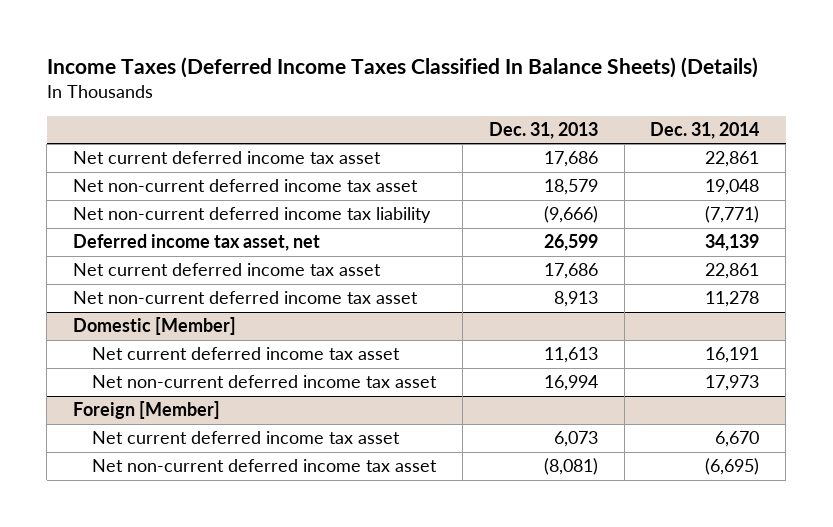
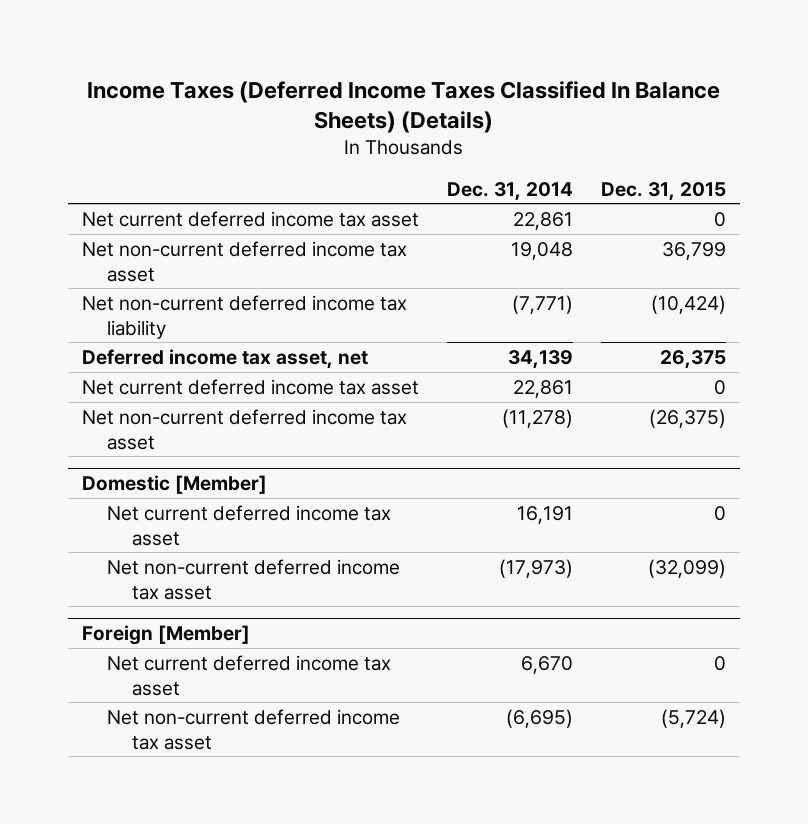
- | Dec. 31, 2013 | Dec. 31, 2014
+ | Dec. 31, 2014 | Dec. 31, 2015
- Net non-current deferred income tax asset | 8,913 | 11,278
+ Net non-current deferred income tax asset | (11,278) | (26,375)
@ Domestic [Member]
- Net non-current deferred income tax asset | 16,994 | 17,973
+ Net non-current deferred income tax asset | (17,973) | (32,099)

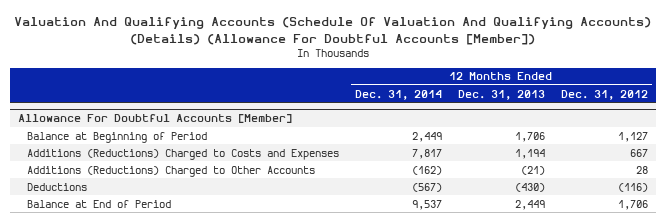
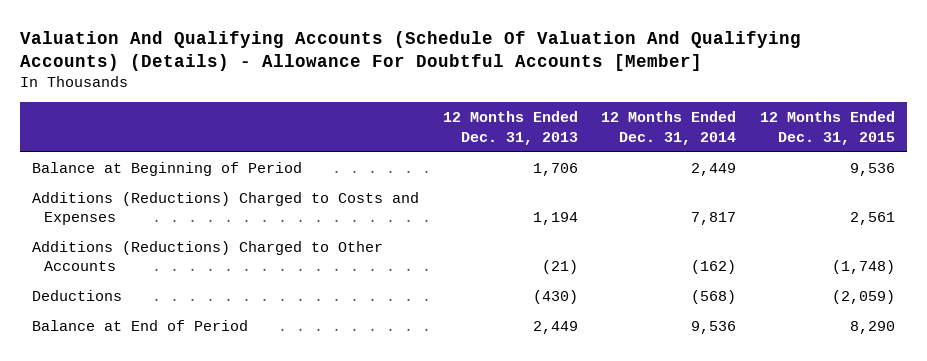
- Valuation And Qualifying Accounts (Schedule Of Valuation And Qualifying Accounts) (Details) (Allowance For Doubtful Accounts [Member])
+ Valuation And Qualifying Accounts (Schedule Of Valuation And Qualifying Accounts) (Details) - Allowance For Doubtful Accounts [Member]
- | 12 Months Ended Dec. 31, 2014 | 12 Months Ended Dec. 31, 2013 | 12 Months Ended Dec. 31, 2012
+ | 12 Months Ended Dec. 31, 2013 | 12 Months Ended Dec. 31, 2014 | 12 Months Ended Dec. 31, 2015
- Allowance For Doubtful Accounts [Member]
- Deductions | (567) | (430) | (116)
- Balance at End of Period | 9,537 | 2,449 | 1,706
+ Deductions | (430) | (568) | (2,059)
+ Balance at End of Period | 2,449 | 9,536 | 8,290

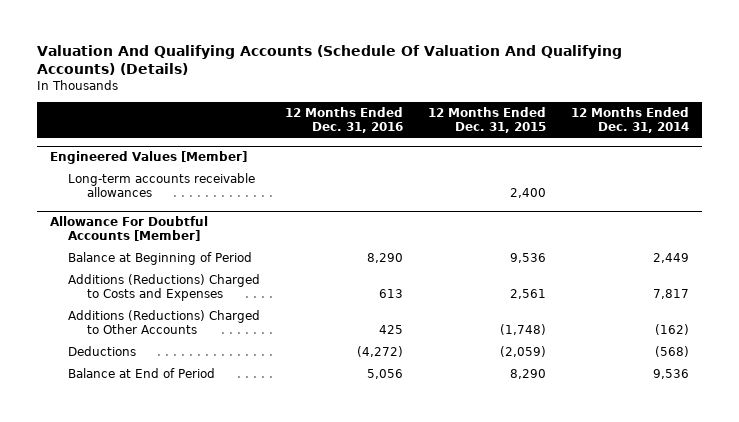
- Valuation And Qualifying Accounts (Schedule Of Valuation And Qualifying Accounts) (Details) - Allowance For Doubtful Accounts [Member]
+ Valuation And Qualifying Accounts (Schedule Of Valuation And Qualifying Accounts) (Details)
- | 12 Months Ended Dec. 31, 2013 | 12 Months Ended Dec. 31, 2014 | 12 Months Ended Dec. 31, 2015
+ | 12 Months Ended Dec. 31, 2016 | 12 Months Ended Dec. 31, 2015 | 12 Months Ended Dec. 31, 2014
+ Engineered Values [Member]
+ Long-term accounts receivable allowances | | 2,400 |
+ Allowance For Doubtful Accounts [Member]

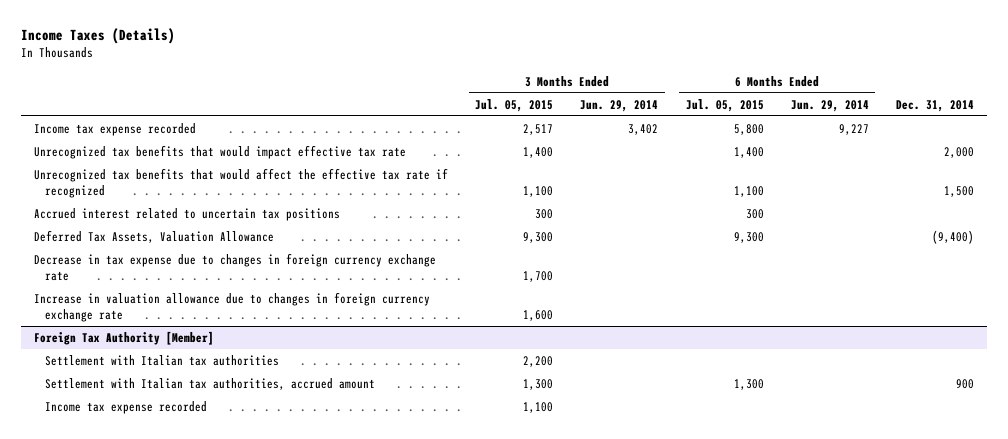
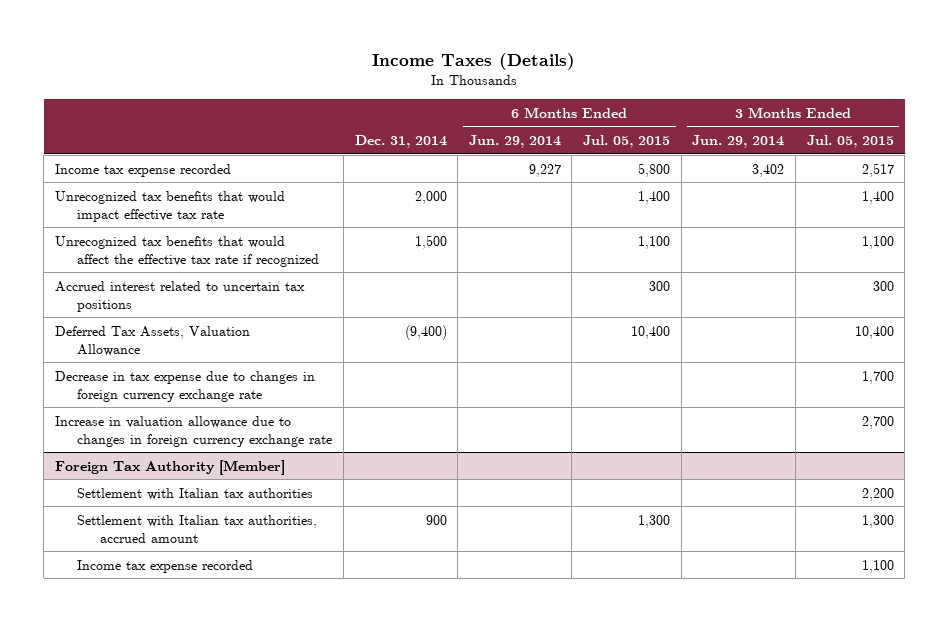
- | 3 Months Ended Jul. 05, 2015 | 3 Months Ended Jun. 29, 2014 | 6 Months Ended Jul. 05, 2015 | 6 Months Ended Jun. 29, 2014 | Dec. 31, 2014
+ | Dec. 31, 2014 | 6 Months Ended Jun. 29, 2014 | 6 Months Ended Jul. 05, 2015 | 3 Months Ended Jun. 29, 2014 | 3 Months Ended Jul. 05, 2015
- Deferred Tax Assets, Valuation Allowance | 9,300 | | 9,300 | | (9,400)
+ Deferred Tax Assets, Valuation Allowance | (9,400) | | 10,400 | | 10,400
- Increase in valuation allowance due to changes in foreign currency exchange rate | 1,600 | | | |
+ Increase in valuation allowance due to changes in foreign currency exchange rate | | | | | 2,700

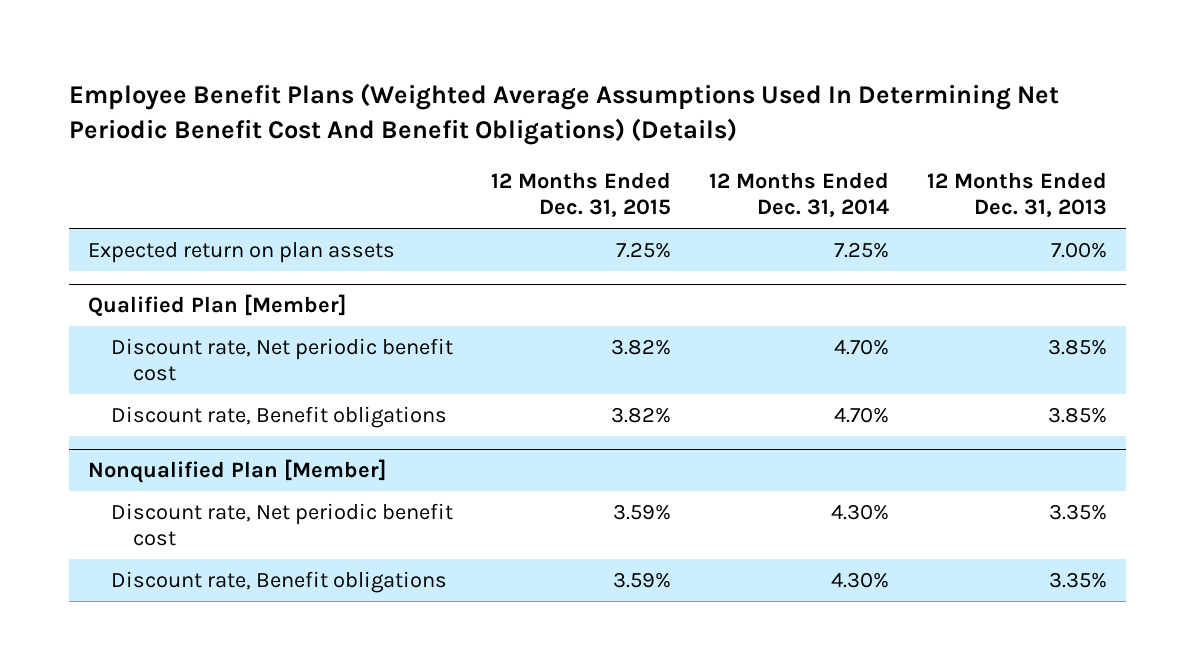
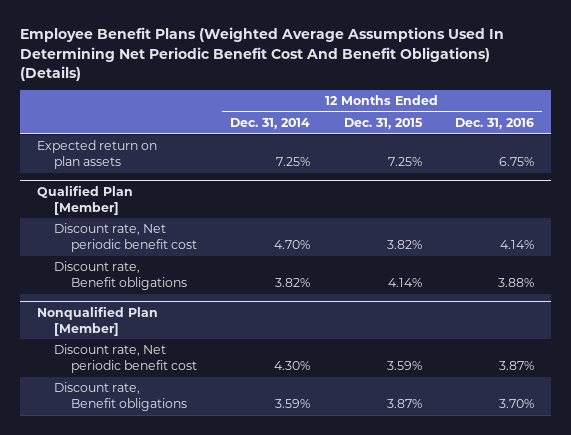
- | 12 Months Ended Dec. 31, 2015 | 12 Months Ended Dec. 31, 2014 | 12 Months Ended Dec. 31, 2013
+ | 12 Months Ended Dec. 31, 2014 | 12 Months Ended Dec. 31, 2015 | 12 Months Ended Dec. 31, 2016
@ Qualified Plan [Member]
- Discount rate, Benefit obligations | 3.82% | 4.70% | 3.85%
+ Discount rate, Benefit obligations | 3.82% | 4.14% | 3.88%
@ Nonqualified Plan [Member]
- Discount rate, Benefit obligations | 3.59% | 4.30% | 3.35%
+ Discount rate, Benefit obligations | 3.59% | 3.87% | 3.70%

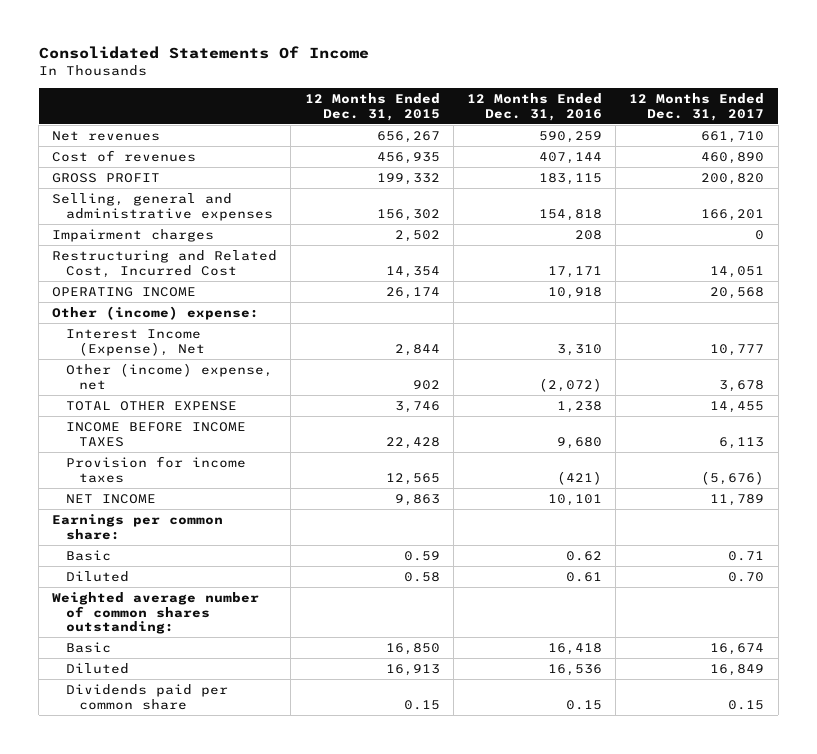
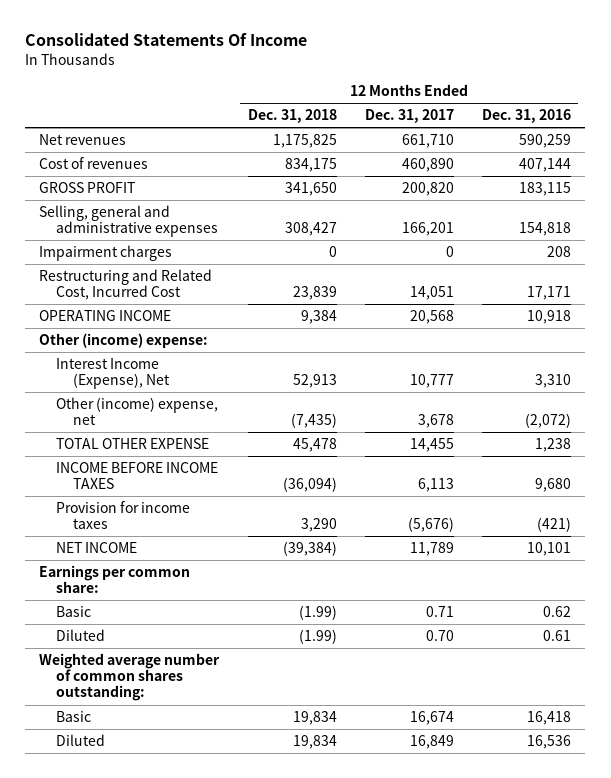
- | 12 Months Ended Dec. 31, 2015 | 12 Months Ended Dec. 31, 2016 | 12 Months Ended Dec. 31, 2017
+ | 12 Months Ended Dec. 31, 2018 | 12 Months Ended Dec. 31, 2017 | 12 Months Ended Dec. 31, 2016
- Dividends paid per common share | 0.15 | 0.15 | 0.15

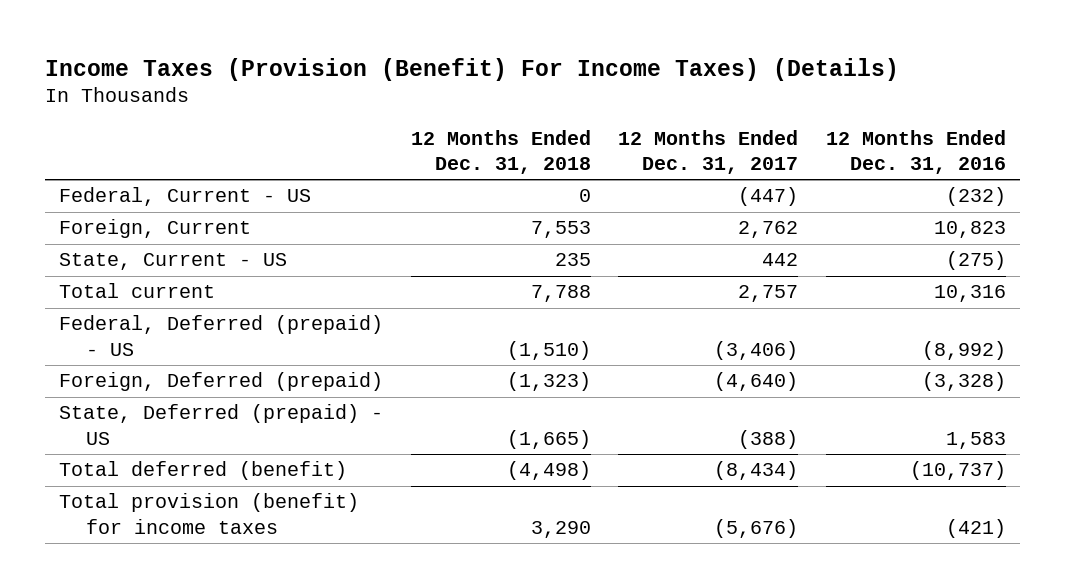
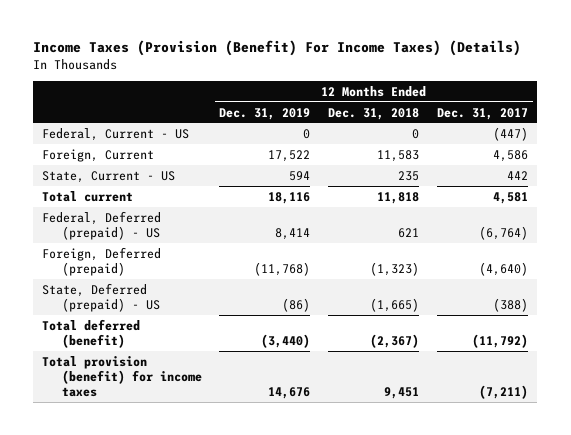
- | 12 Months Ended Dec. 31, 2018 | 12 Months Ended Dec. 31, 2017 | 12 Months Ended Dec. 31, 2016
+ | 12 Months Ended Dec. 31, 2019 | 12 Months Ended Dec. 31, 2018 | 12 Months Ended Dec. 31, 2017
- Foreign, Current | 7,553 | 2,762 | 10,823
+ Foreign, Current | 17,522 | 11,583 | 4,586
- Total current | 7,788 | 2,757 | 10,316
- Federal, Deferred (prepaid) - US | (1,510) | (3,406) | (8,992)
+ Total current | 18,116 | 11,818 | 4,581
+ Federal, Deferred (prepaid) - US | 8,414 | 621 | (6,764)
- Total deferred (benefit) | (4,498) | (8,434) | (10,737)
- Total provision (benefit) for income taxes | 3,290 | (5,676) | (421)
+ Total deferred (benefit) | (3,440) | (2,367) | (11,792)
+ Total provision (benefit) for income taxes | 14,676 | 9,451 | (7,211)

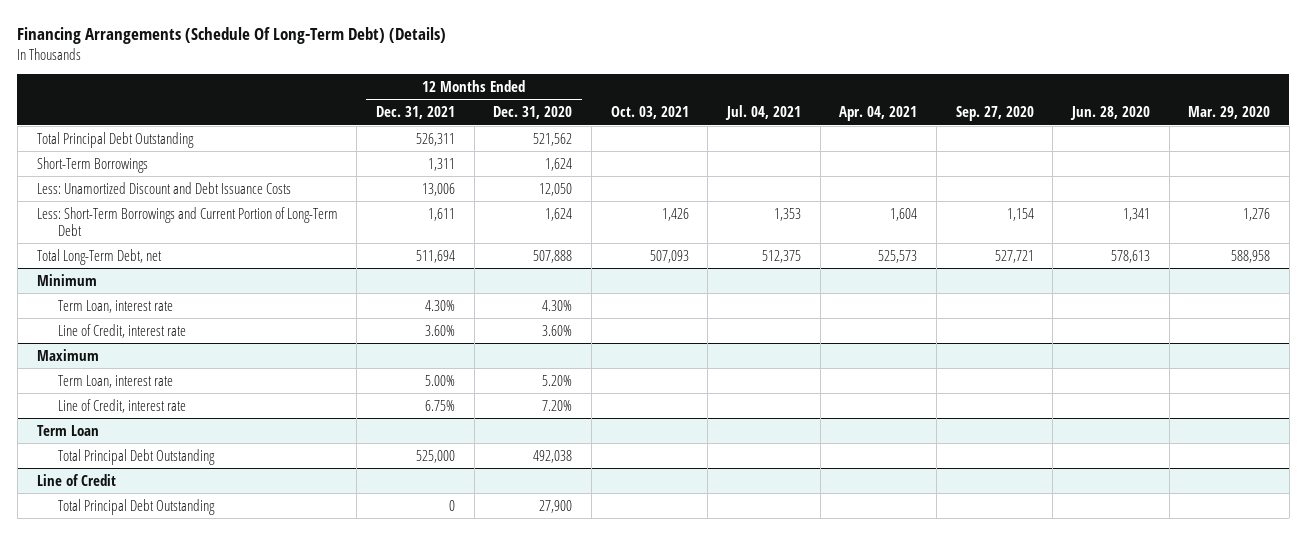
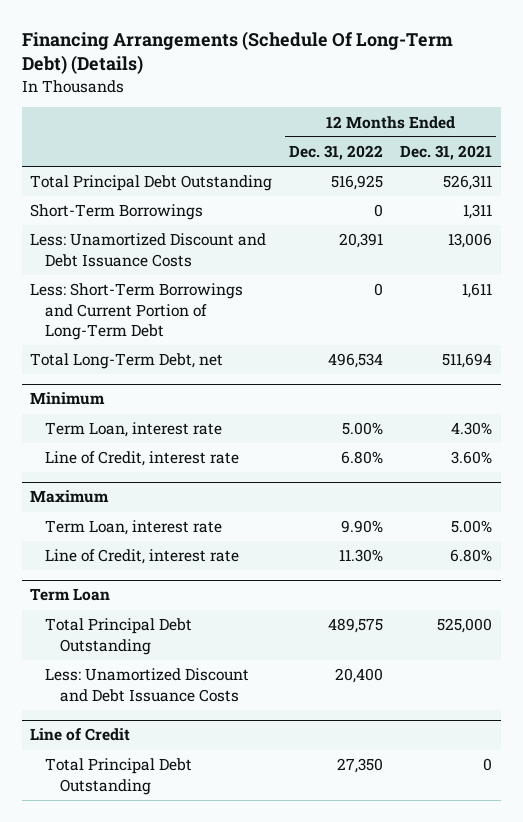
- | 12 Months Ended Dec. 31, 2021 | 12 Months Ended Dec. 31, 2020 | Oct. 03, 2021 | Jul. 04, 2021 | Apr. 04, 2021 | Sep. 27, 2020 | Jun. 28, 2020 | Mar. 29, 2020
+ | 12 Months Ended Dec. 31, 2022 | 12 Months Ended Dec. 31, 2021
@ Maximum
- Line of Credit, interest rate | 6.75% | 7.20% | | | | | |
+ Line of Credit, interest rate | 11.30% | 6.80%
@ Term Loan
+ Less: Unamortized Discount and Debt Issuance Costs | 20,400 |

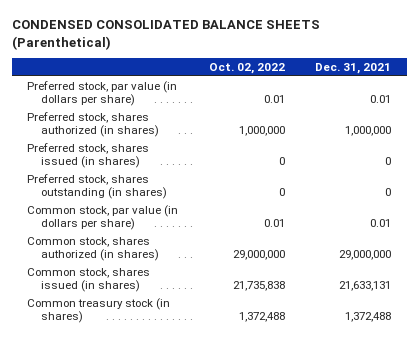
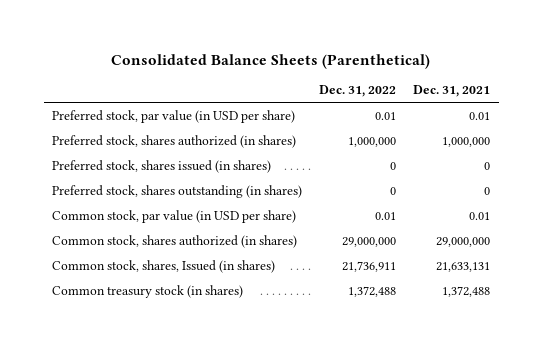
- CONDENSED CONSOLIDATED BALANCE SHEETS (Parenthetical)
+ Consolidated Balance Sheets (Parenthetical)
- | Oct. 02, 2022 | Dec. 31, 2021
+ | Dec. 31, 2022 | Dec. 31, 2021
- Preferred stock, par value (in dollars per share) | 0.01 | 0.01
+ Preferred stock, par value (in USD per share) | 0.01 | 0.01
- Common stock, par value (in dollars per share) | 0.01 | 0.01
+ Common stock, par value (in USD per share) | 0.01 | 0.01
- Common stock, shares issued (in shares) | 21,735,838 | 21,633,131
+ Common stock, shares, Issued (in shares) | 21,736,911 | 21,633,131

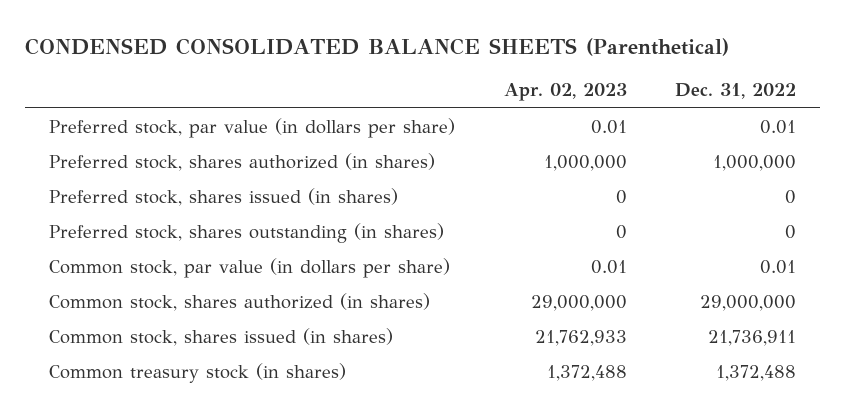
- Consolidated Balance Sheets (Parenthetical)
+ CONDENSED CONSOLIDATED BALANCE SHEETS (Parenthetical)
- | Dec. 31, 2022 | Dec. 31, 2021
+ | Apr. 02, 2023 | Dec. 31, 2022
- Preferred stock, par value (in USD per share) | 0.01 | 0.01
+ Preferred stock, par value (in dollars per share) | 0.01 | 0.01
- Common stock, par value (in USD per share) | 0.01 | 0.01
+ Common stock, par value (in dollars per share) | 0.01 | 0.01
- Common stock, shares, Issued (in shares) | 21,736,911 | 21,633,131
+ Common stock, shares issued (in shares) | 21,762,933 | 21,736,911

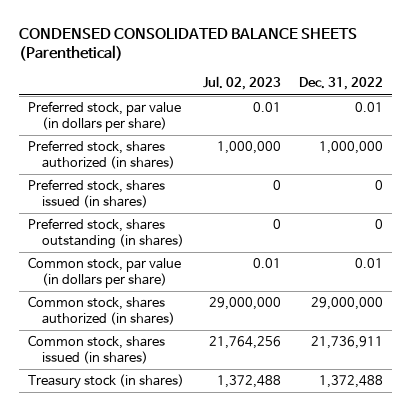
- | Apr. 02, 2023 | Dec. 31, 2022
+ | Jul. 02, 2023 | Dec. 31, 2022
- Common treasury stock (in shares) | 1,372,488 | 1,372,488
+ Treasury stock (in shares) | 1,372,488 | 1,372,488

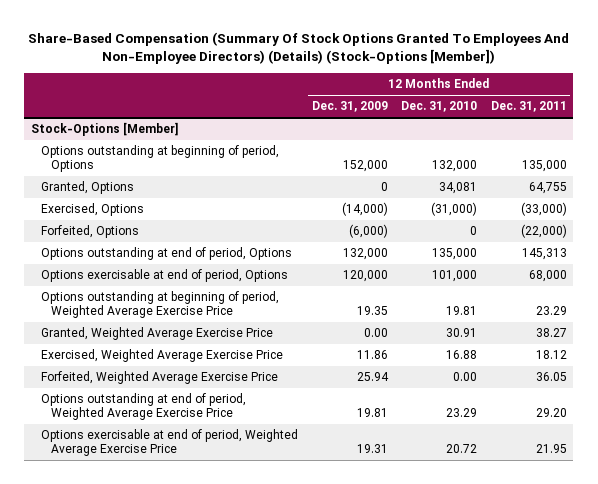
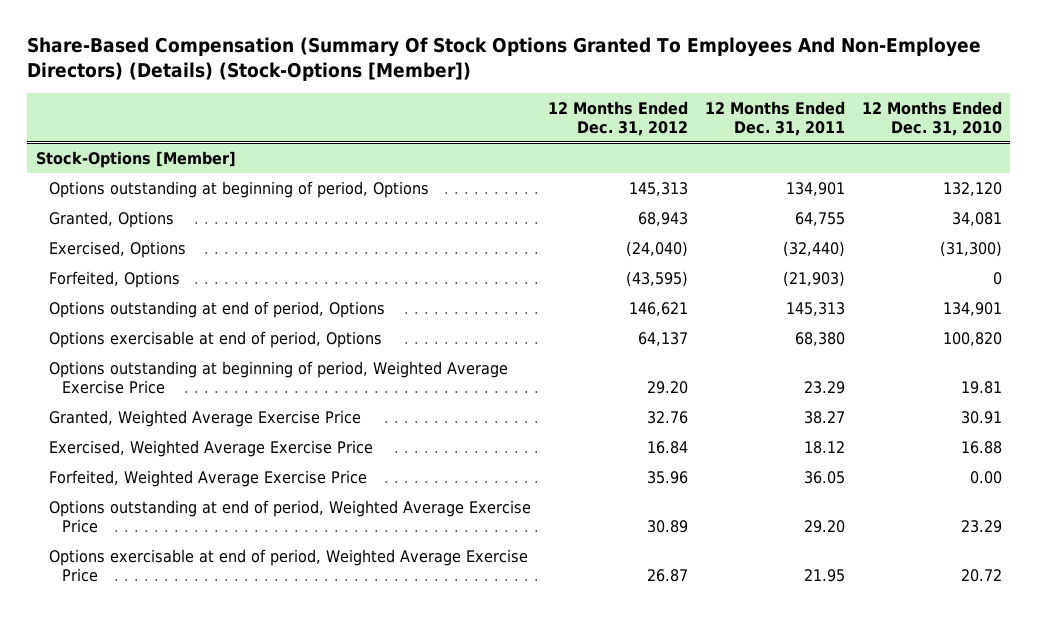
- | 12 Months Ended Dec. 31, 2009 | 12 Months Ended Dec. 31, 2010 | 12 Months Ended Dec. 31, 2011
+ | 12 Months Ended Dec. 31, 2012 | 12 Months Ended Dec. 31, 2011 | 12 Months Ended Dec. 31, 2010
@ Stock-Options [Member]
- Options outstanding at beginning of period, Options | 152,000 | 132,000 | 135,000
+ Options outstanding at beginning of period, Options | 145,313 | 134,901 | 132,120
- Exercised, Options | (14,000) | (31,000) | (33,000)
- Forfeited, Options | (6,000) | 0 | (22,000)
- Options outstanding at end of period, Options | 132,000 | 135,000 | 145,313
- Options exercisable at end of period, Options | 120,000 | 101,000 | 68,000
+ Exercised, Options | (24,040) | (32,440) | (31,300)
+ Forfeited, Options | (43,595) | (21,903) | 0
+ Options outstanding at end of period, Options | 146,621 | 145,313 | 134,901
+ Options exercisable at end of period, Options | 64,137 | 68,380 | 100,820

